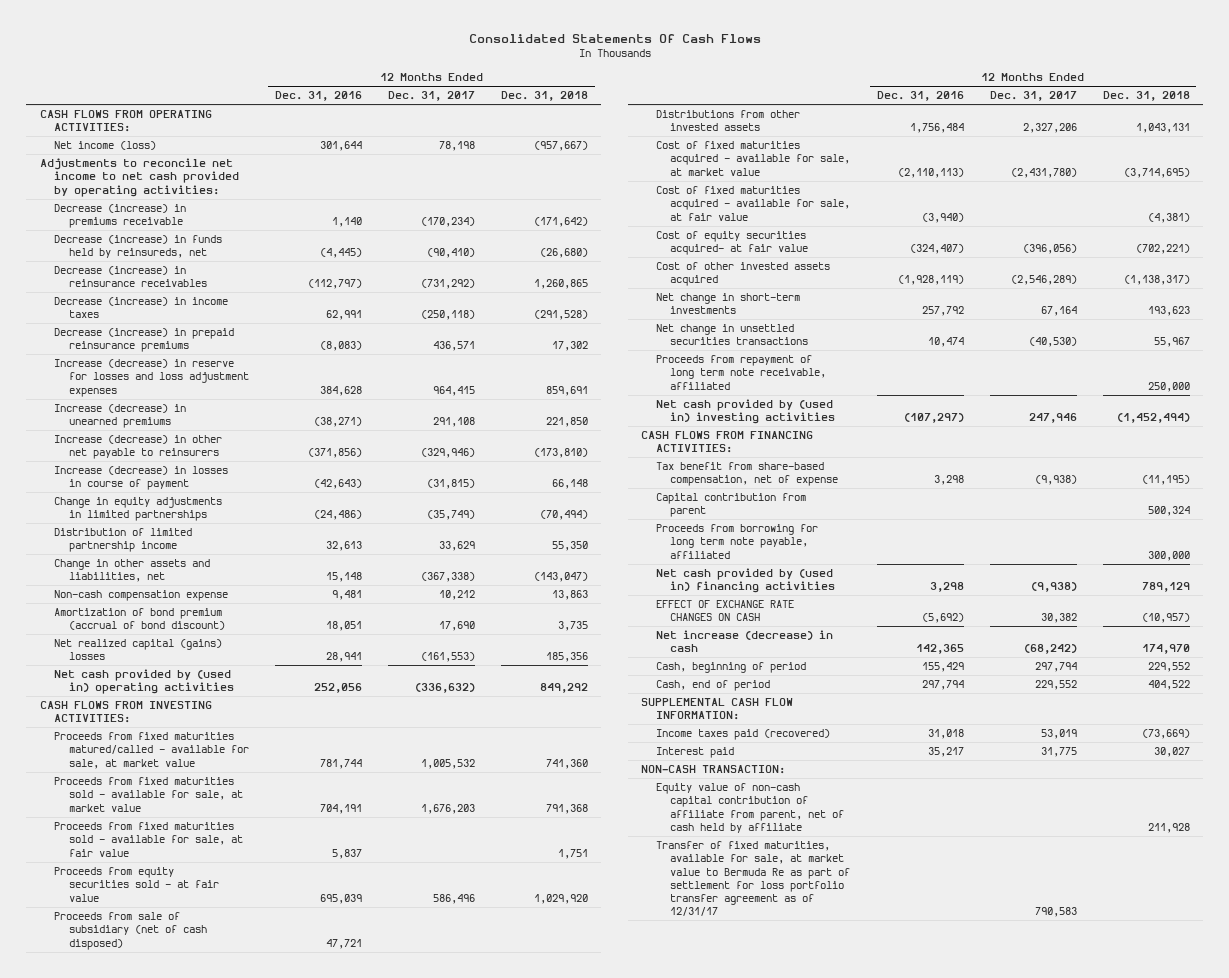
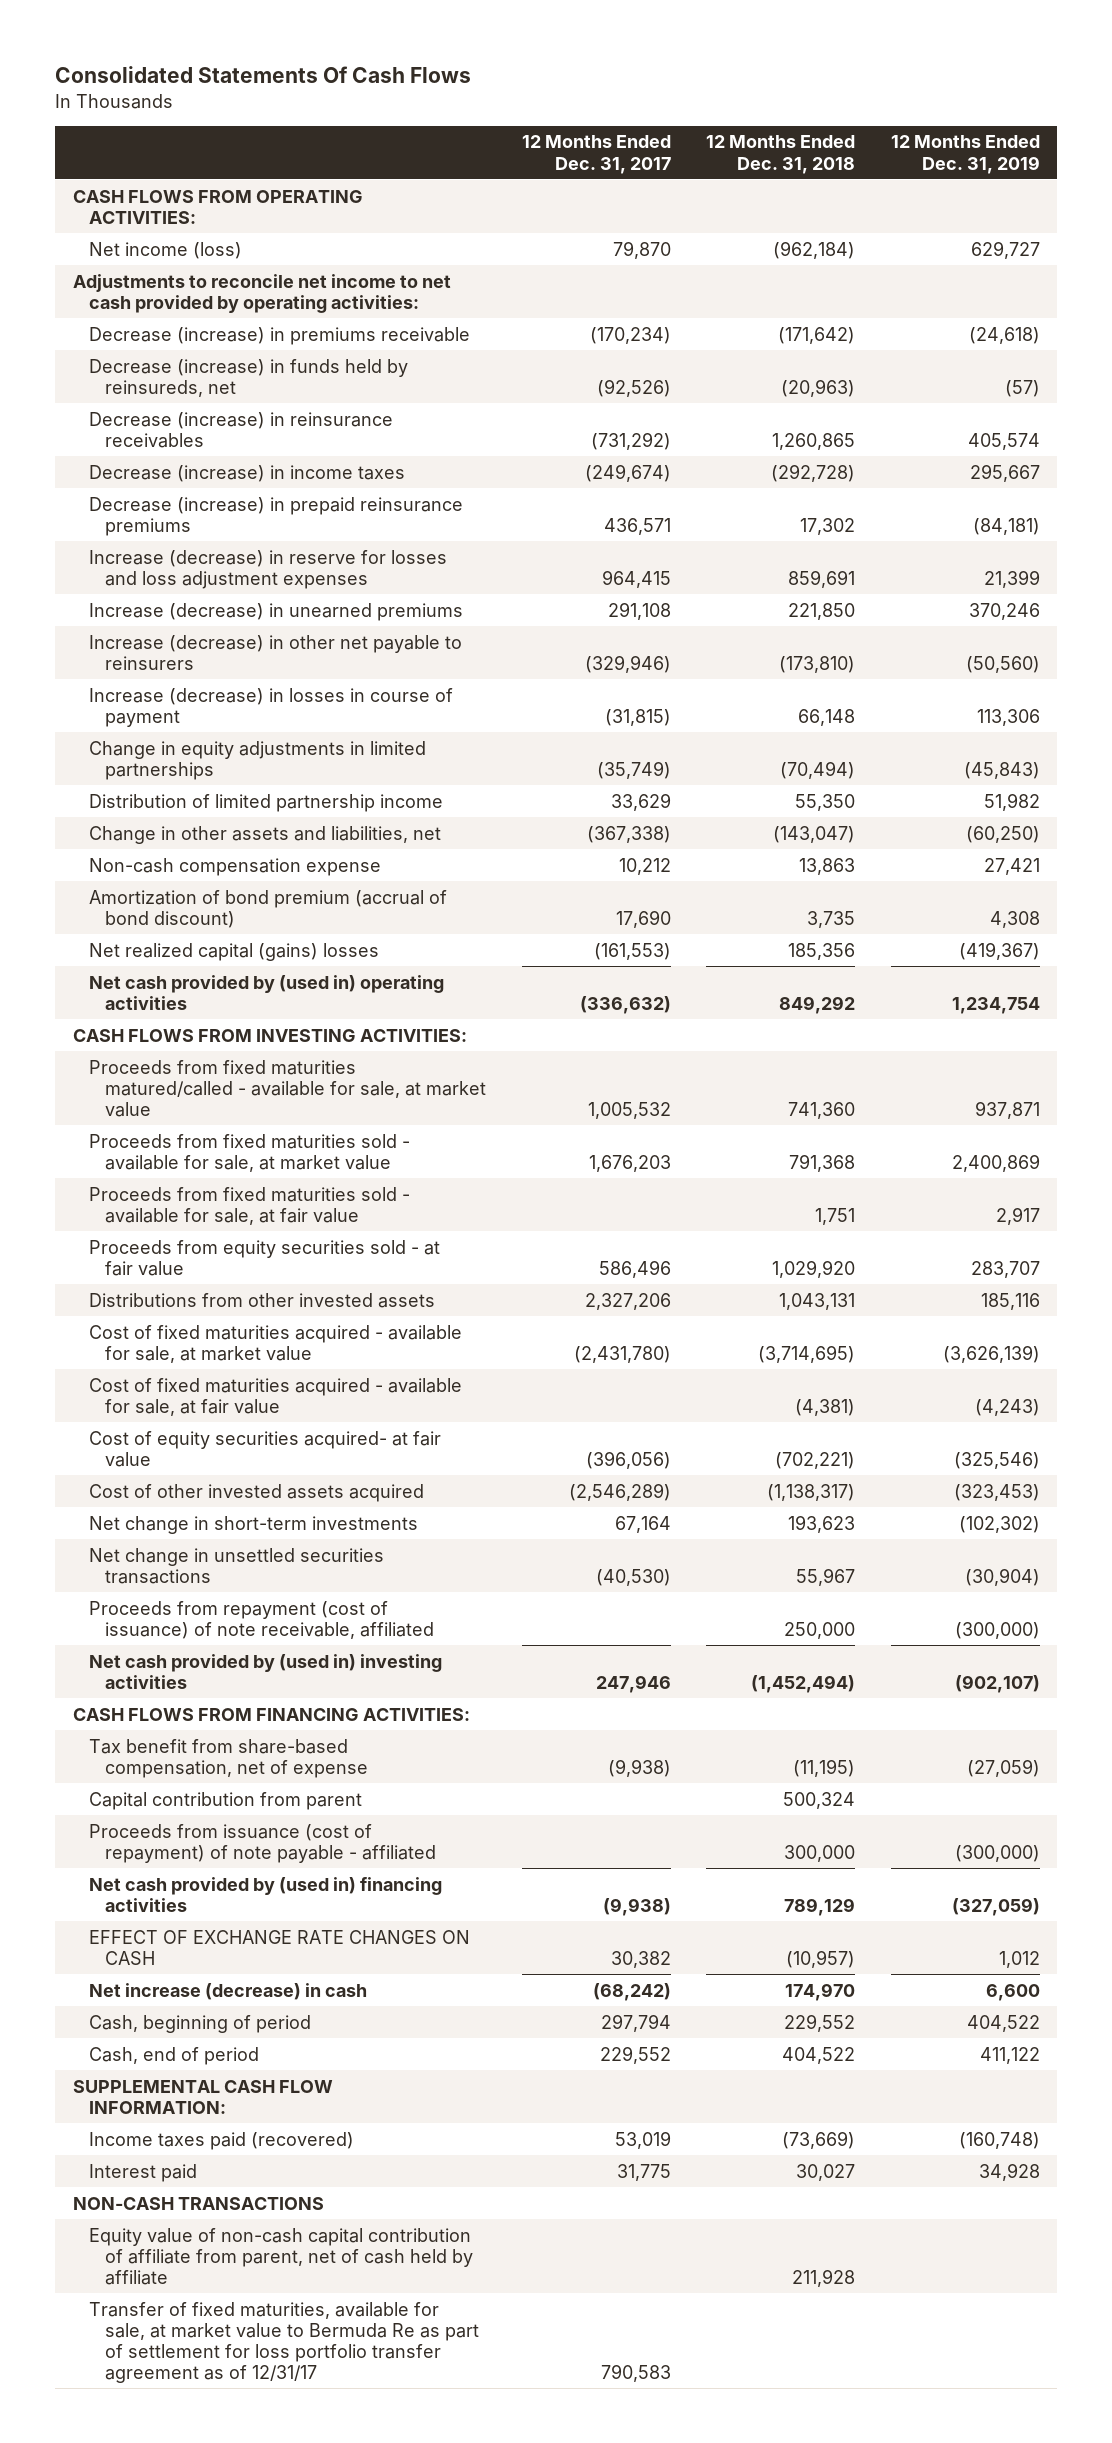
- | 12 Months Ended Dec. 31, 2016 | 12 Months Ended Dec. 31, 2017 | 12 Months Ended Dec. 31, 2018
+ | 12 Months Ended Dec. 31, 2017 | 12 Months Ended Dec. 31, 2018 | 12 Months Ended Dec. 31, 2019
- Net income (loss) | 301,644 | 78,198 | (957,667)
+ Net income (loss) | 79,870 | (962,184) | 629,727
- Decrease (increase) in funds held by reinsureds, net | (4,445) | (90,410) | (26,680)
+ Decrease (increase) in funds held by reinsureds, net | (92,526) | (20,963) | (57)
- Decrease (increase) in income taxes | 62,991 | (250,118) | (291,528)
+ Decrease (increase) in income taxes | (249,674) | (292,728) | 295,667
- Proceeds from sale of subsidiary (net of cash disposed) | 47,721 | |
- Proceeds from repayment of long term note receivable, affiliated | | | 250,000
+ Proceeds from repayment (cost of issuance) of note receivable, affiliated | | 250,000 | (300,000)
- Proceeds from borrowing for long term note payable, affiliated | | | 300,000
+ Proceeds from issuance (cost of repayment) of note payable - affiliated | | 300,000 | (300,000)
- NON-CASH TRANSACTION:
+ NON-CASH TRANSACTIONS

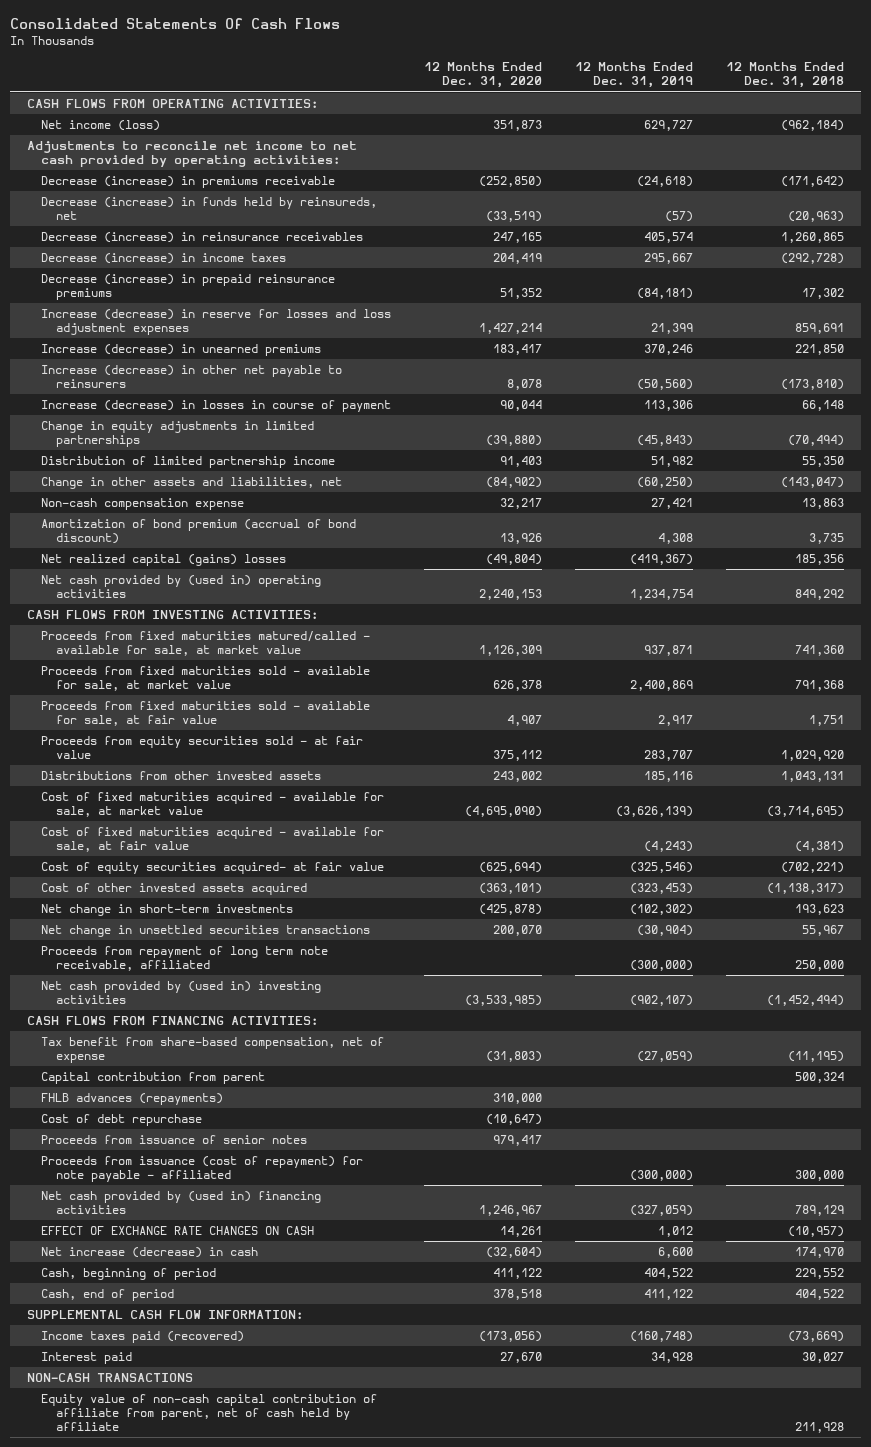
- | 12 Months Ended Dec. 31, 2017 | 12 Months Ended Dec. 31, 2018 | 12 Months Ended Dec. 31, 2019
+ | 12 Months Ended Dec. 31, 2020 | 12 Months Ended Dec. 31, 2019 | 12 Months Ended Dec. 31, 2018
- Proceeds from repayment (cost of issuance) of note receivable, affiliated | | 250,000 | (300,000)
+ Proceeds from repayment of long term note receivable, affiliated | | (300,000) | 250,000
- Proceeds from issuance (cost of repayment) of note payable - affiliated | | 300,000 | (300,000)
+ FHLB advances (repayments) | 310,000 | |
+ Cost of debt repurchase | (10,647) | |
+ Proceeds from issuance of senior notes | 979,417 | |
+ Proceeds from issuance (cost of repayment) for note payable - affiliated | | (300,000) | 300,000
- Transfer of fixed maturities, available for sale, at market value to Bermuda Re as part of settlement for loss portfolio transfer agreement as of 12/31/17 | 790,583 | |

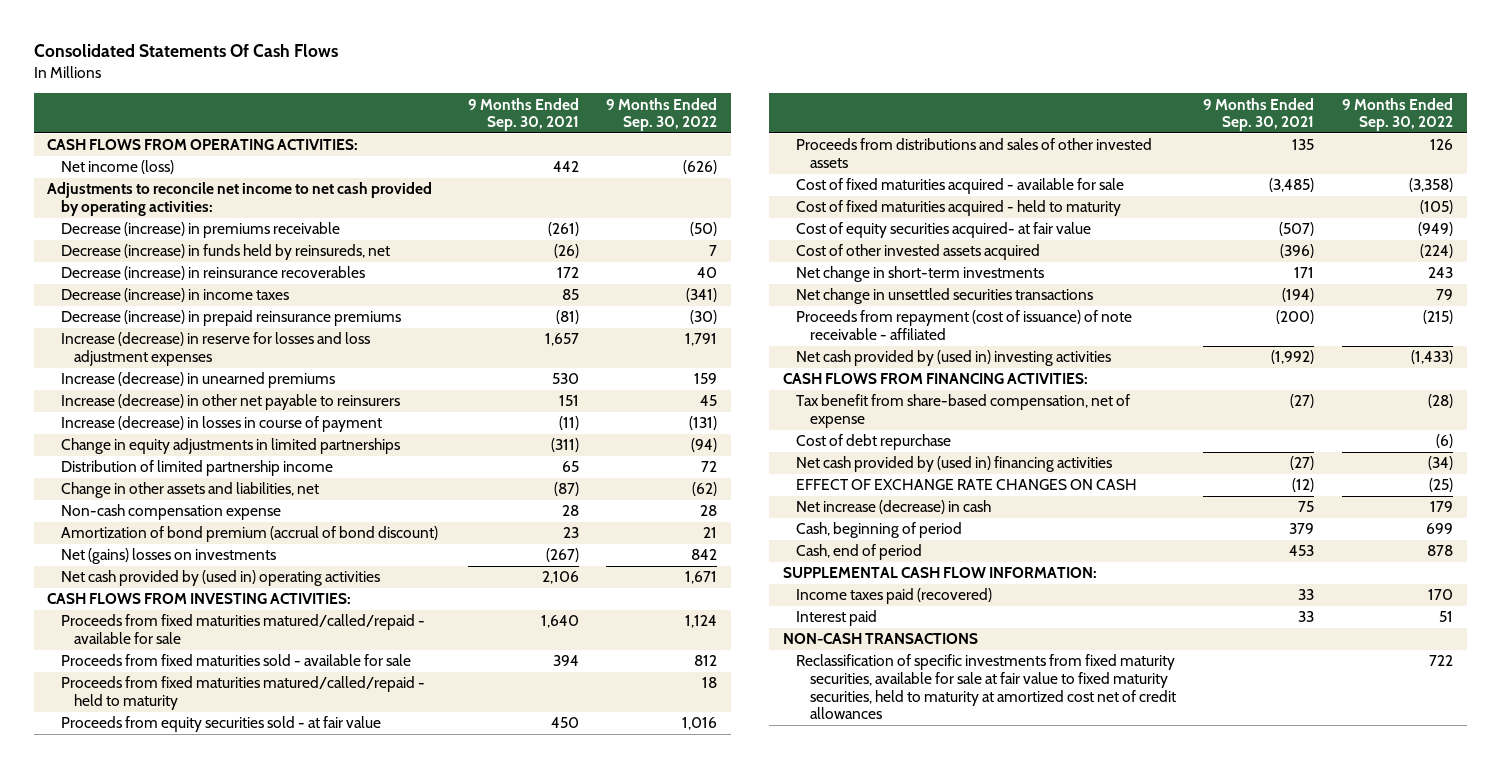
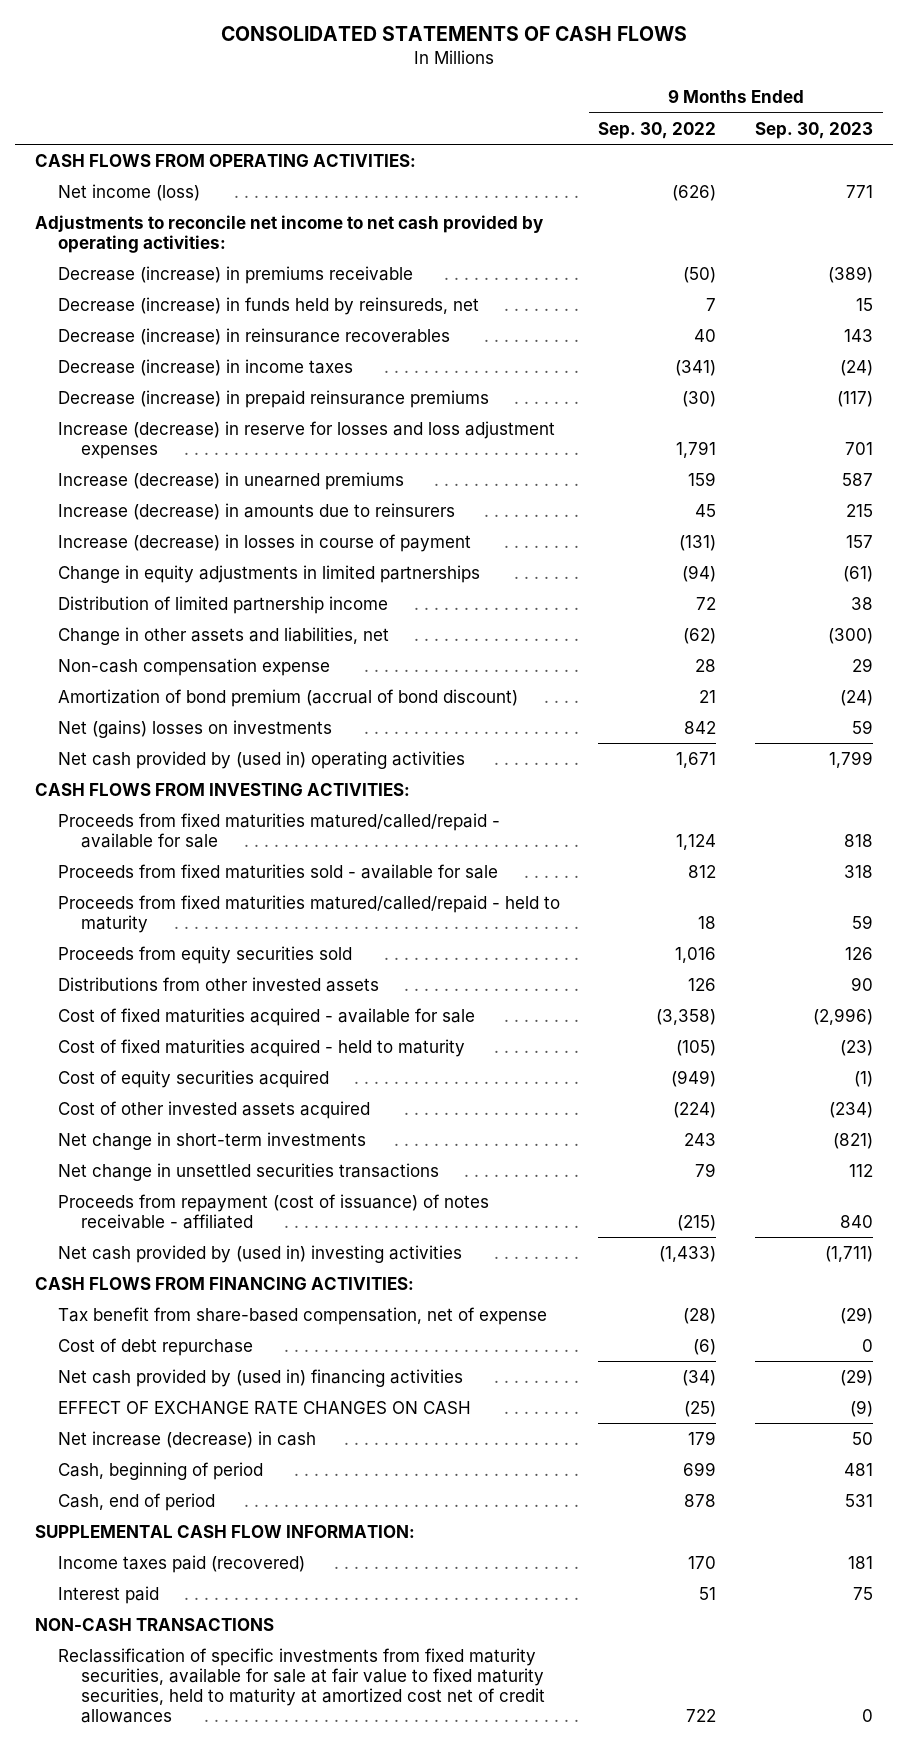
- Consolidated Statements Of Cash Flows
+ CONSOLIDATED STATEMENTS OF CASH FLOWS
- | 9 Months Ended Sep. 30, 2021 | 9 Months Ended Sep. 30, 2022
+ | 9 Months Ended Sep. 30, 2022 | 9 Months Ended Sep. 30, 2023
- Increase (decrease) in other net payable to reinsurers | 151 | 45
+ Increase (decrease) in amounts due to reinsurers | 45 | 215
- Proceeds from equity securities sold - at fair value | 450 | 1,016
- Proceeds from distributions and sales of other invested assets | 135 | 126
+ Proceeds from equity securities sold | 1,016 | 126
+ Distributions from other invested assets | 126 | 90
- Cost of equity securities acquired- at fair value | (507) | (949)
+ Cost of equity securities acquired | (949) | (1)
- Proceeds from repayment (cost of issuance) of note receivable - affiliated | (200) | (215)
+ Proceeds from repayment (cost of issuance) of notes receivable - affiliated | (215) | 840

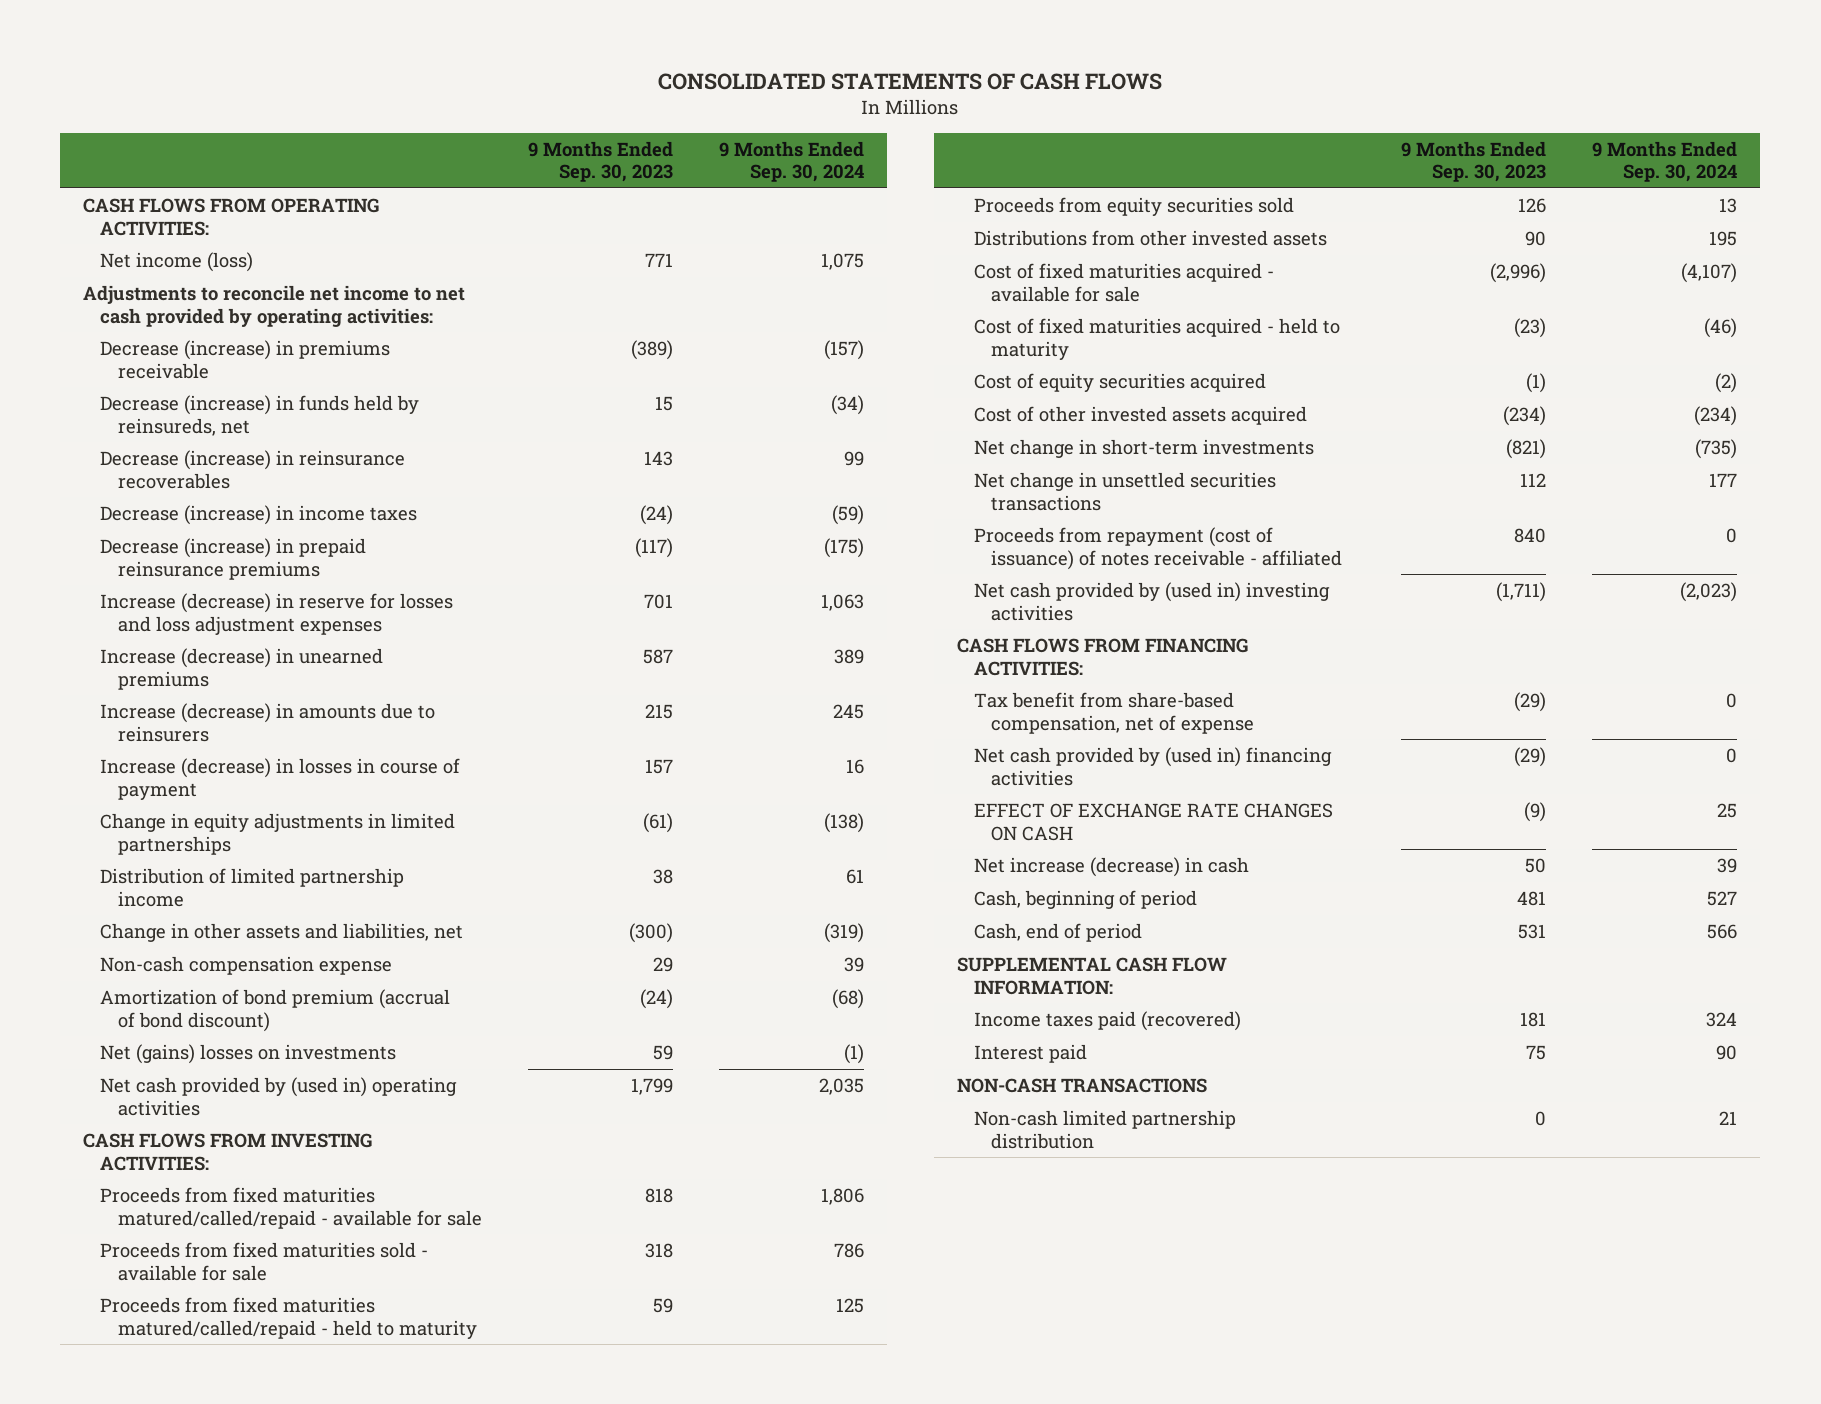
- | 9 Months Ended Sep. 30, 2022 | 9 Months Ended Sep. 30, 2023
+ | 9 Months Ended Sep. 30, 2023 | 9 Months Ended Sep. 30, 2024
- Cost of debt repurchase | (6) | 0
- Reclassification of specific investments from fixed maturity securities, available for sale at fair value to fixed maturity securities, held to maturity at amortized cost net of credit allowances | 722 | 0
+ Non-cash limited partnership distribution | 0 | 21

